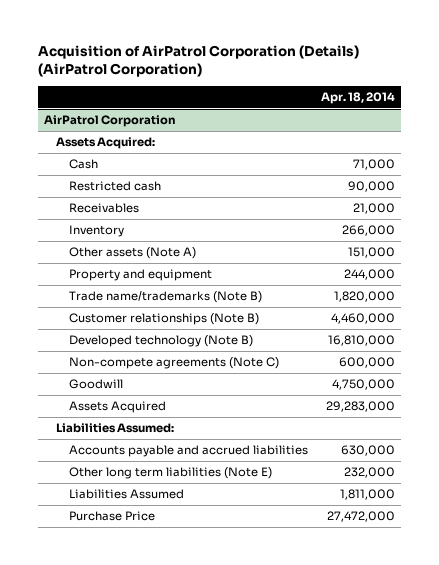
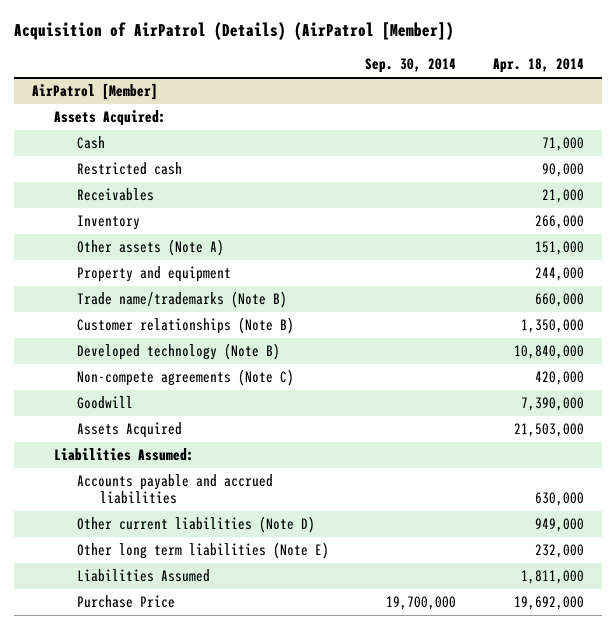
- Acquisition of AirPatrol Corporation (Details) (AirPatrol Corporation)
+ Acquisition of AirPatrol (Details) (AirPatrol [Member])
- | Apr. 18, 2014
+ | Sep. 30, 2014 | Apr. 18, 2014
- AirPatrol Corporation
+ AirPatrol [Member]
- Trade name/trademarks (Note B) | 1,820,000
- Customer relationships (Note B) | 4,460,000
- Developed technology (Note B) | 16,810,000
- Non-compete agreements (Note C) | 600,000
- Goodwill | 4,750,000
- Assets Acquired | 29,283,000
+ Trade name/trademarks (Note B) | | 660,000
+ Customer relationships (Note B) | | 1,350,000
+ Developed technology (Note B) | | 10,840,000
+ Non-compete agreements (Note C) | | 420,000
+ Goodwill | | 7,390,000
+ Assets Acquired | | 21,503,000
+ Other current liabilities (Note D) | | 949,000
- Purchase Price | 27,472,000
+ Purchase Price | 19,700,000 | 19,692,000

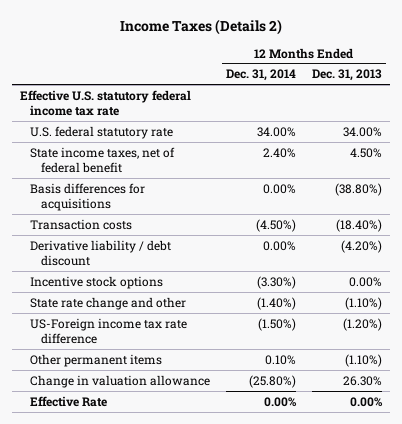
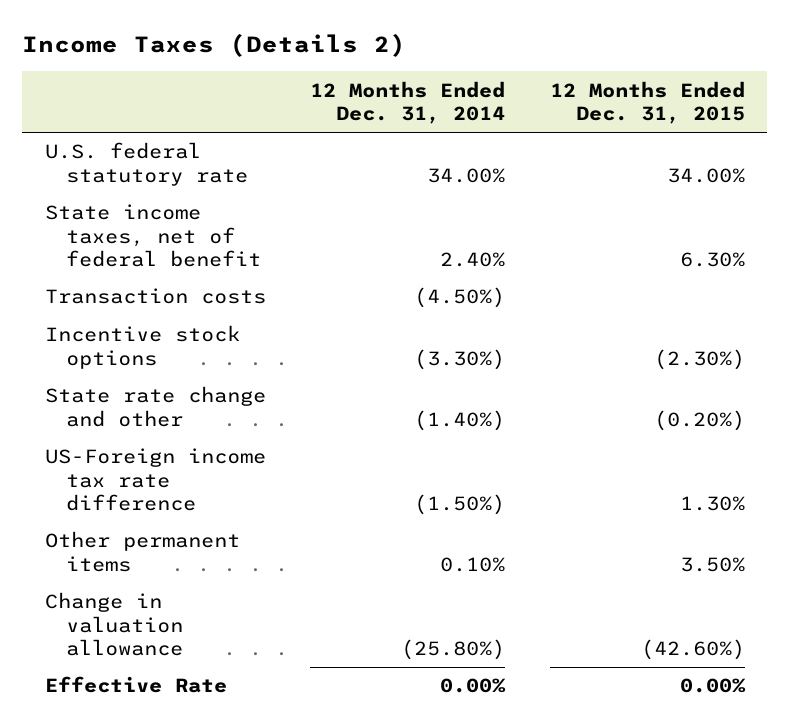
- | 12 Months Ended Dec. 31, 2014 | 12 Months Ended Dec. 31, 2013
+ | 12 Months Ended Dec. 31, 2014 | 12 Months Ended Dec. 31, 2015
- Effective U.S. statutory federal income tax rate
- Basis differences for acquisitions | 0.00% | (38.80%)
- Derivative liability / debt discount | 0.00% | (4.20%)

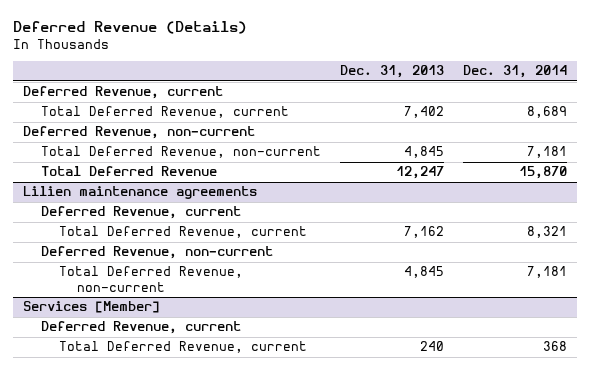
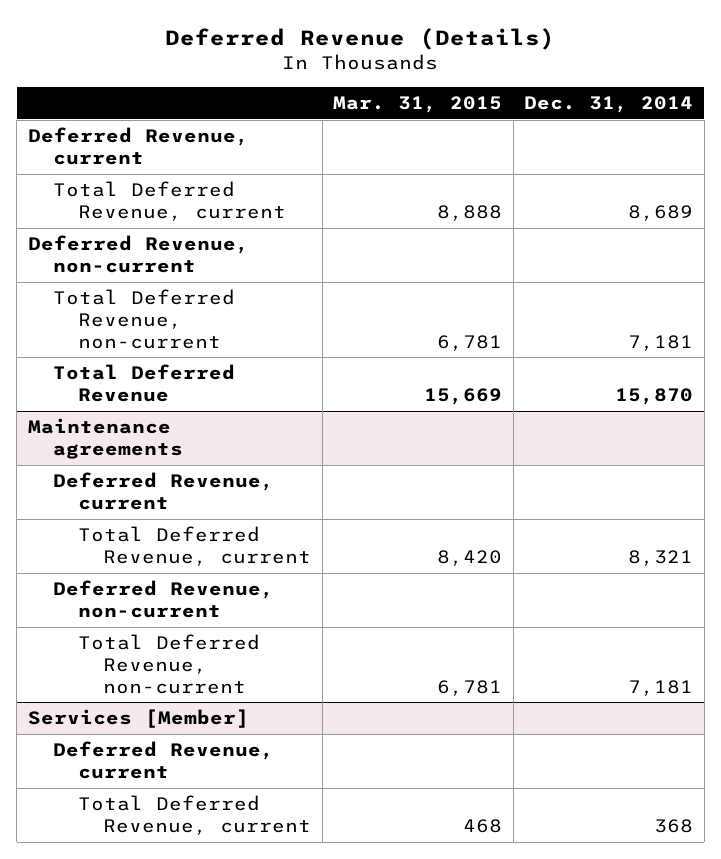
- | Dec. 31, 2013 | Dec. 31, 2014
+ | Mar. 31, 2015 | Dec. 31, 2014
- Lilien maintenance agreements
+ Maintenance agreements

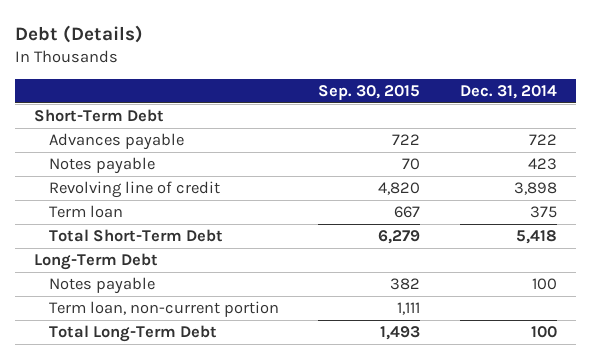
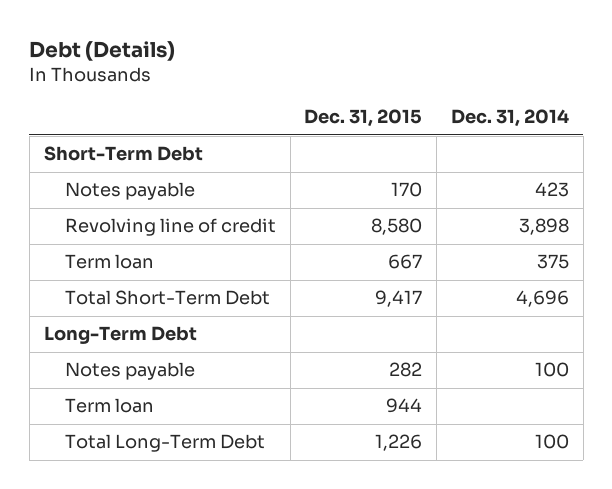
- | Sep. 30, 2015 | Dec. 31, 2014
+ | Dec. 31, 2015 | Dec. 31, 2014
- Advances payable | 722 | 722
- Total Short-Term Debt | 6,279 | 5,418
+ Total Short-Term Debt | 9,417 | 4,696
- Term loan, non-current portion | 1,111 |
+ Term loan | 944 |

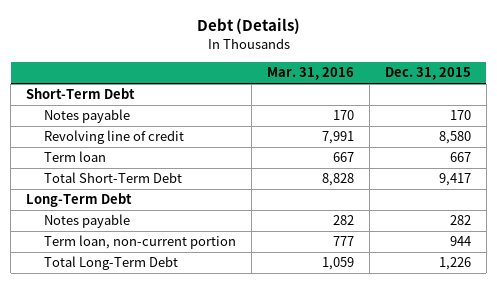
- | Dec. 31, 2015 | Dec. 31, 2014
+ | Mar. 31, 2016 | Dec. 31, 2015
- Term loan | 944 |
+ Term loan, non-current portion | 777 | 944

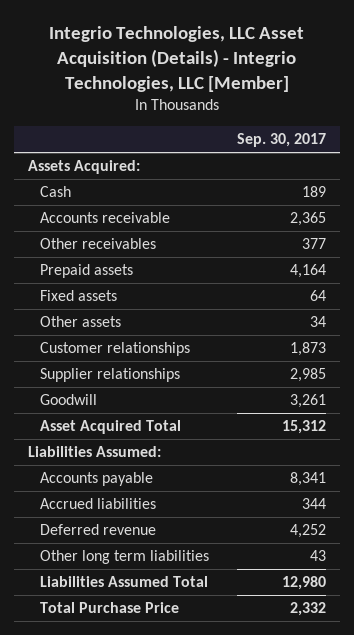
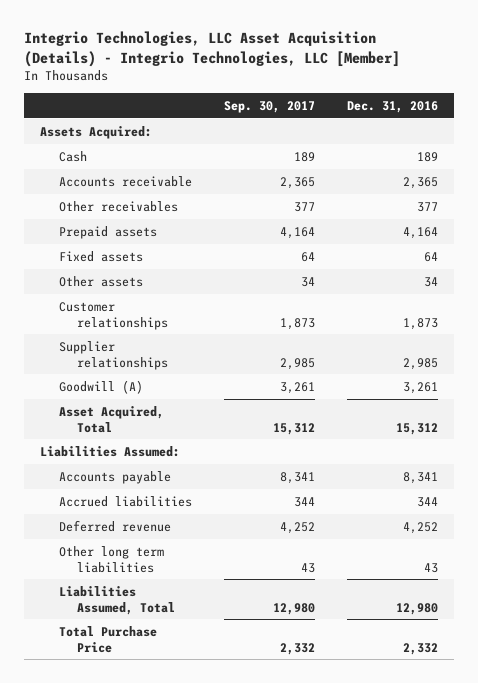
- | Sep. 30, 2017
+ | Sep. 30, 2017 | Dec. 31, 2016
- Goodwill | 3,261
- Asset Acquired Total | 15,312
+ Goodwill (A) | 3,261 | 3,261
+ Asset Acquired, Total | 15,312 | 15,312
- Liabilities Assumed Total | 12,980
+ Liabilities Assumed, Total | 12,980 | 12,980

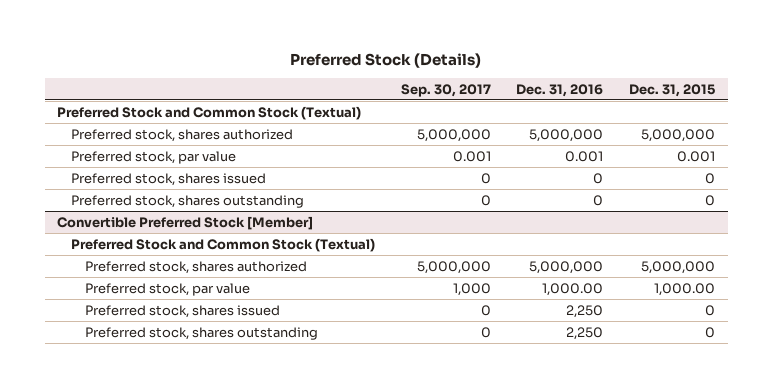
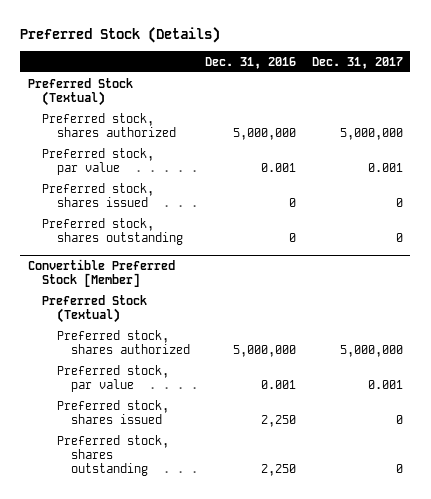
- | Sep. 30, 2017 | Dec. 31, 2016 | Dec. 31, 2015
+ | Dec. 31, 2016 | Dec. 31, 2017
- Preferred Stock and Common Stock (Textual)
+ Preferred Stock (Textual)
@ Convertible Preferred Stock [Member]
- Preferred Stock and Common Stock (Textual)
+ Preferred Stock (Textual)
- Preferred stock, par value | 1,000 | 1,000.00 | 1,000.00
+ Preferred stock, par value | 0.001 | 0.001

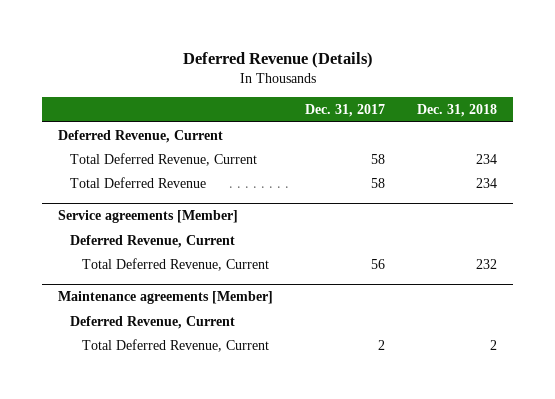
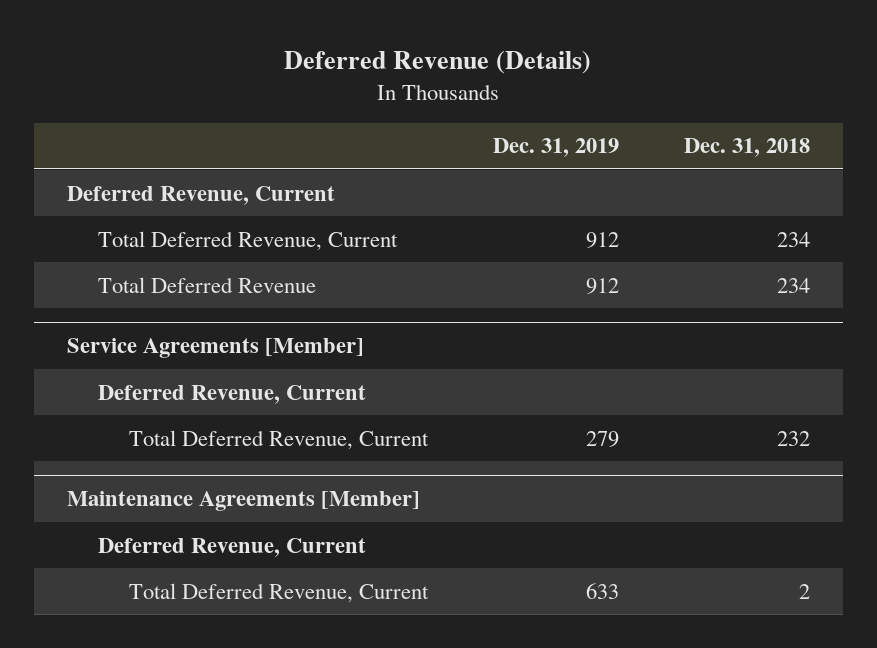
- | Dec. 31, 2017 | Dec. 31, 2018
+ | Dec. 31, 2019 | Dec. 31, 2018
- Service agreements [Member]
+ Service Agreements [Member]
- Maintenance agreements [Member]
+ Maintenance Agreements [Member]

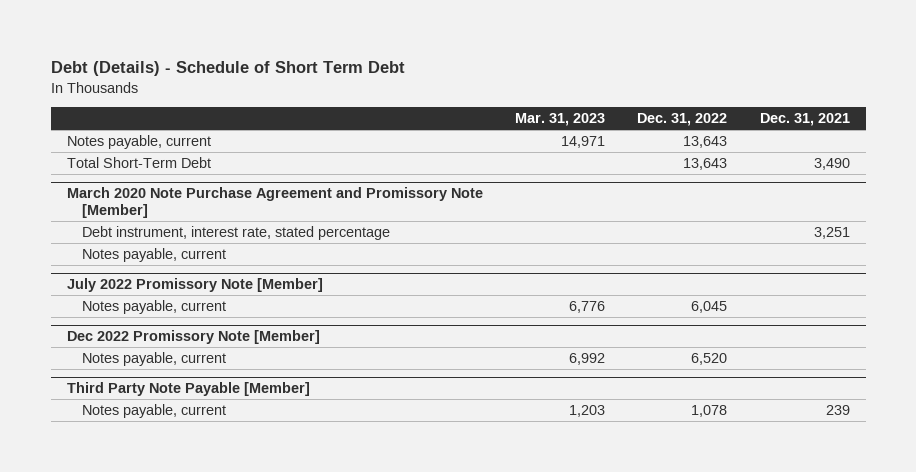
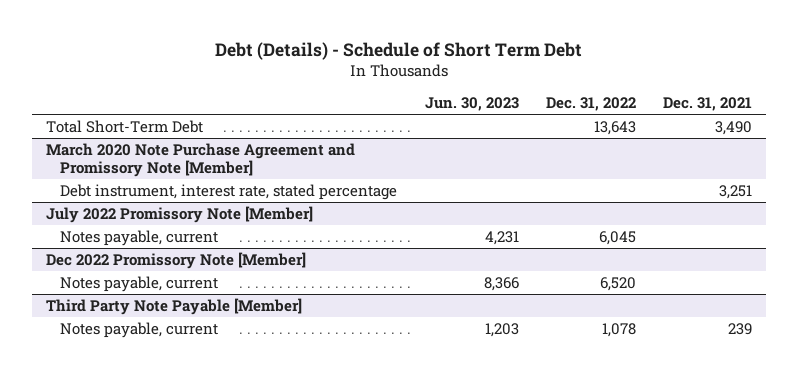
- | Mar. 31, 2023 | Dec. 31, 2022 | Dec. 31, 2021
+ | Jun. 30, 2023 | Dec. 31, 2022 | Dec. 31, 2021
- Notes payable, current | 14,971 | 13,643 |
@ March 2020 Note Purchase Agreement and Promissory Note [Member]
- Notes payable, current

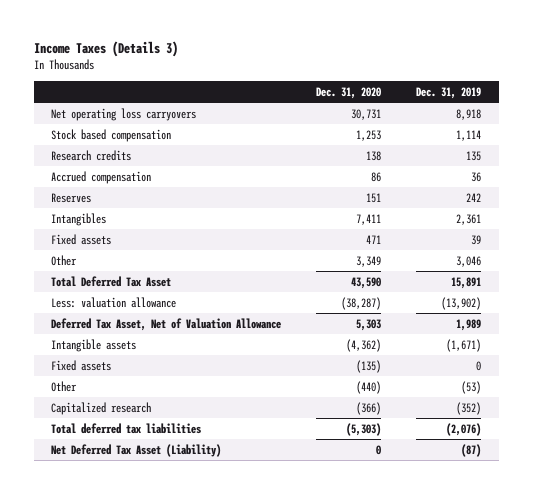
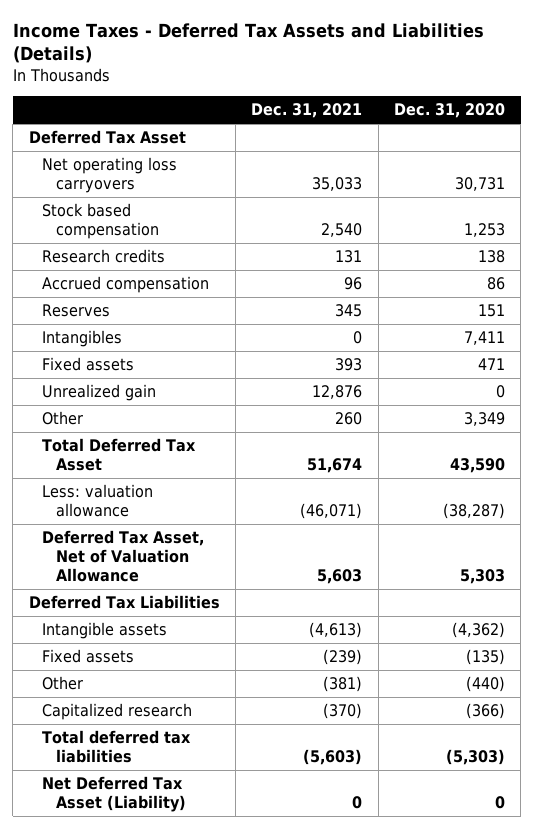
- Income Taxes (Details 3)
+ Income Taxes - Deferred Tax Assets and Liabilities (Details)
- | Dec. 31, 2020 | Dec. 31, 2019
+ | Dec. 31, 2021 | Dec. 31, 2020
+ Deferred Tax Asset
+ Unrealized gain | 12,876 | 0
+ Deferred Tax Liabilities

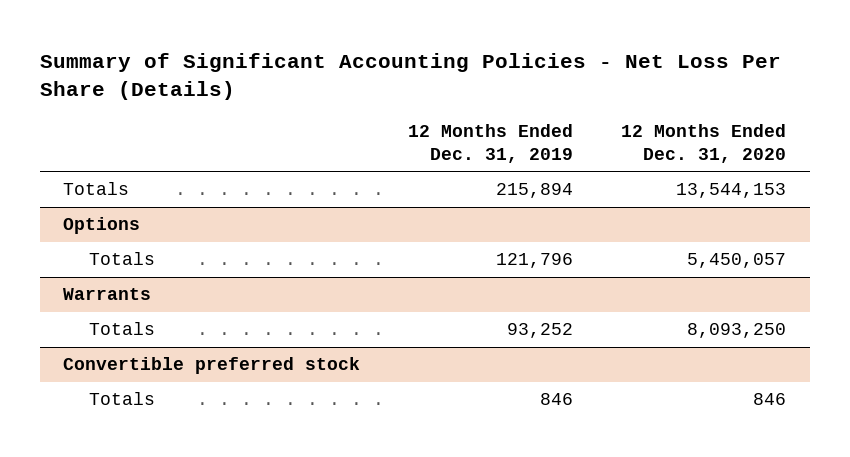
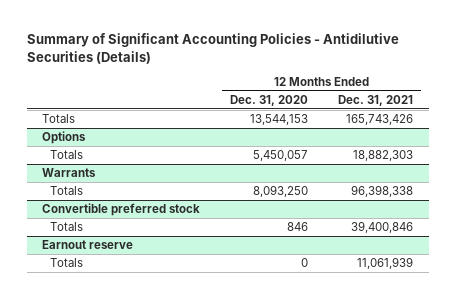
- Summary of Significant Accounting Policies - Net Loss Per Share (Details)
+ Summary of Significant Accounting Policies - Antidilutive Securities (Details)
- | 12 Months Ended Dec. 31, 2019 | 12 Months Ended Dec. 31, 2020
+ | 12 Months Ended Dec. 31, 2020 | 12 Months Ended Dec. 31, 2021
+ Earnout reserve
+ Totals | 0 | 11,061,939

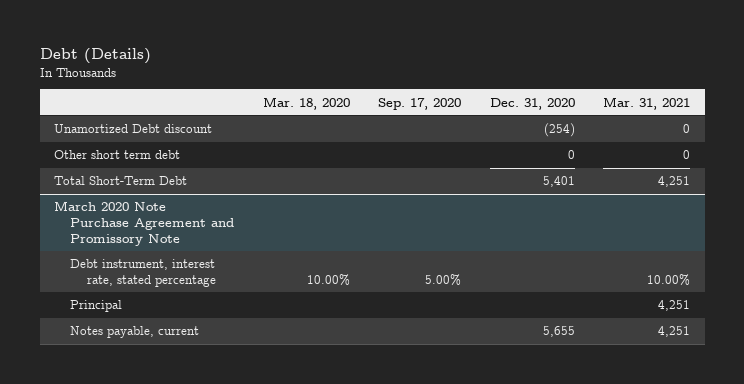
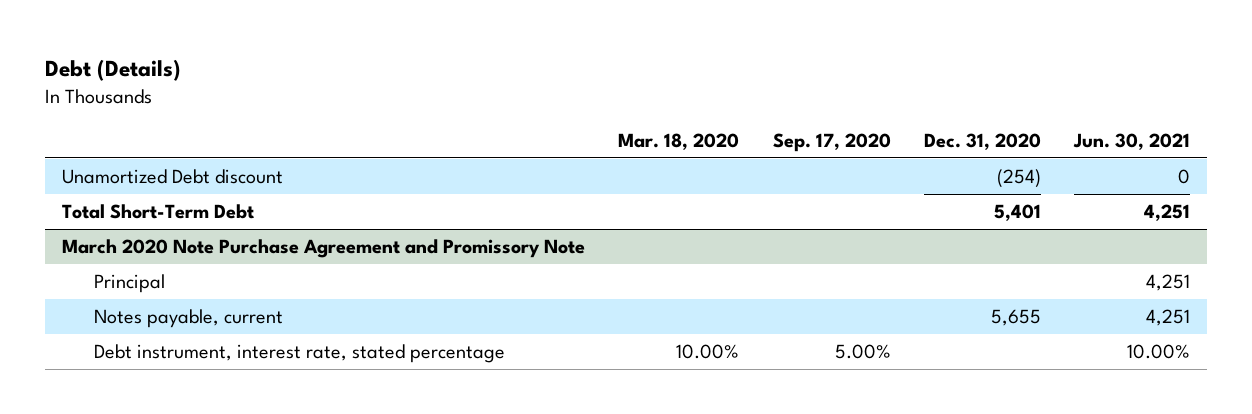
- | Mar. 18, 2020 | Sep. 17, 2020 | Dec. 31, 2020 | Mar. 31, 2021
+ | Mar. 18, 2020 | Sep. 17, 2020 | Dec. 31, 2020 | Jun. 30, 2021
- Other short term debt | | | 0 | 0
@ March 2020 Note Purchase Agreement and Promissory Note
moved down: Debt instrument, interest rate, stated percentage | 10.00% | 5.00% | | 10.00%

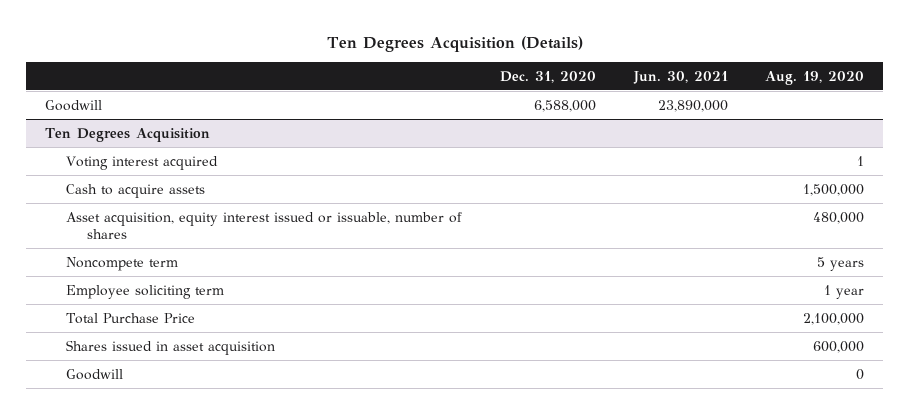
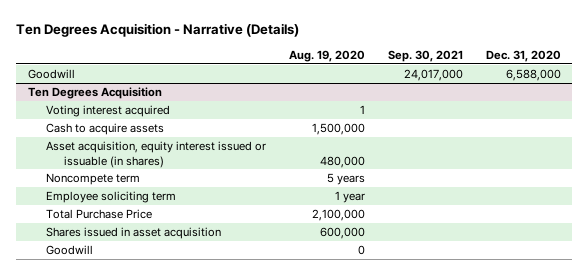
- Ten Degrees Acquisition (Details)
+ Ten Degrees Acquisition - Narrative (Details)
- | Dec. 31, 2020 | Jun. 30, 2021 | Aug. 19, 2020
+ | Aug. 19, 2020 | Sep. 30, 2021 | Dec. 31, 2020
@ Ten Degrees Acquisition
- Asset acquisition, equity interest issued or issuable, number of shares | | | 480,000
+ Asset acquisition, equity interest issued or issuable (in shares) | 480,000 | |

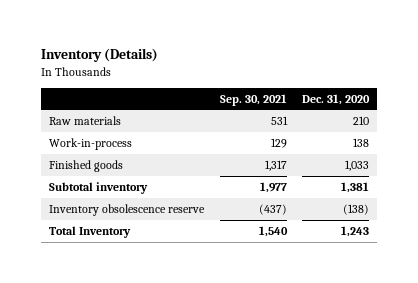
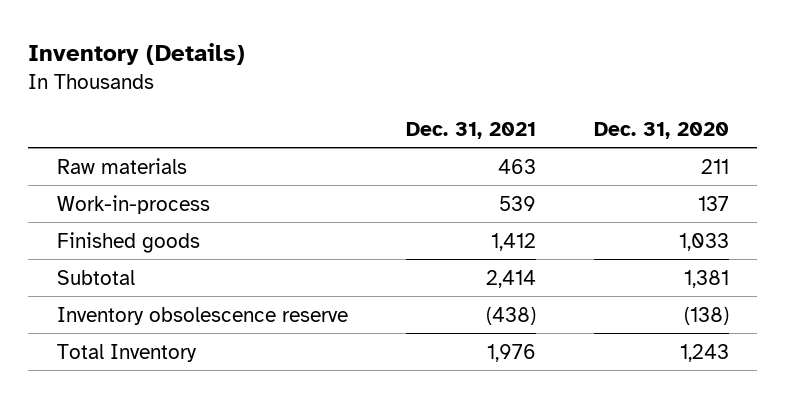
- | Sep. 30, 2021 | Dec. 31, 2020
+ | Dec. 31, 2021 | Dec. 31, 2020
- Raw materials | 531 | 210
- Work-in-process | 129 | 138
+ Raw materials | 463 | 211
+ Work-in-process | 539 | 137
- Subtotal inventory | 1,977 | 1,381
+ Subtotal | 2,414 | 1,381

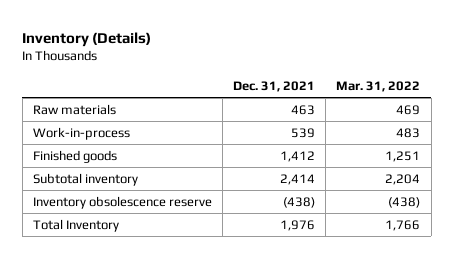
- | Dec. 31, 2021 | Dec. 31, 2020
+ | Dec. 31, 2021 | Mar. 31, 2022
- Subtotal | 2,414 | 1,381
+ Subtotal inventory | 2,414 | 2,204

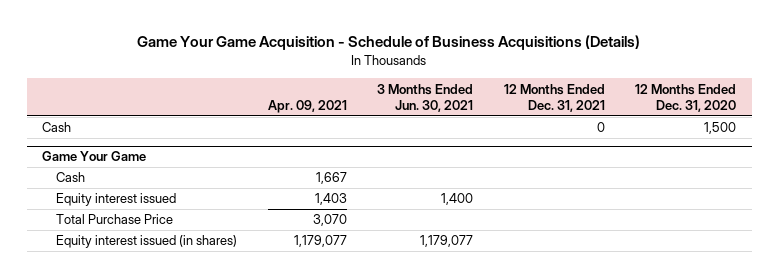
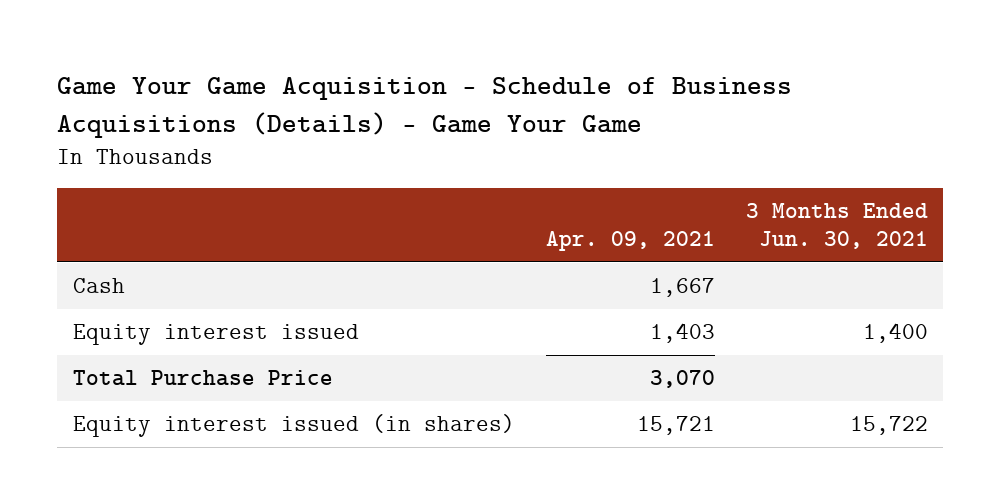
- Game Your Game Acquisition - Schedule of Business Acquisitions (Details)
+ Game Your Game Acquisition - Schedule of Business Acquisitions (Details) - Game Your Game
- | Apr. 09, 2021 | 3 Months Ended Jun. 30, 2021 | 12 Months Ended Dec. 31, 2021 | 12 Months Ended Dec. 31, 2020
+ | Apr. 09, 2021 | 3 Months Ended Jun. 30, 2021
- Cash | | | 0 | 1,500
- Game Your Game
- Equity interest issued (in shares) | 1,179,077 | 1,179,077 | |
+ Equity interest issued (in shares) | 15,721 | 15,722

